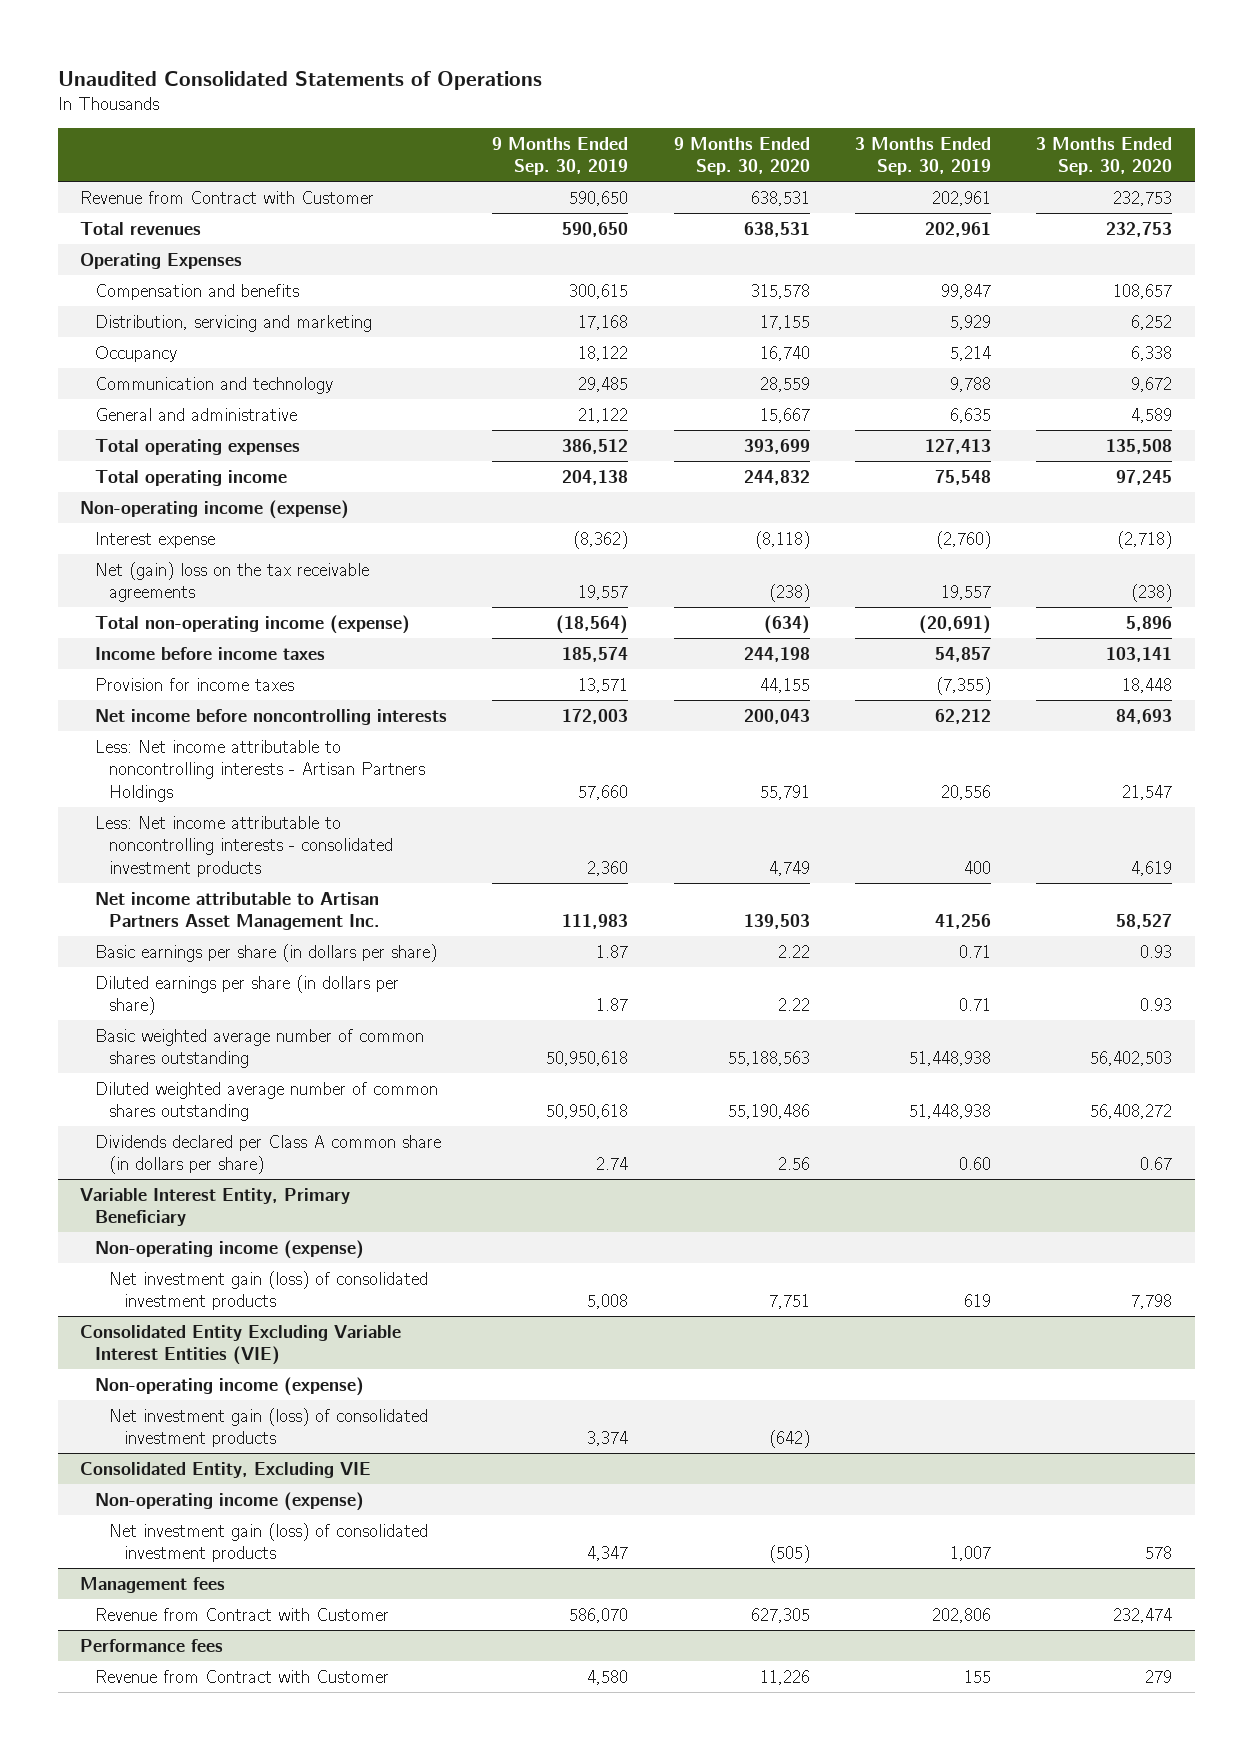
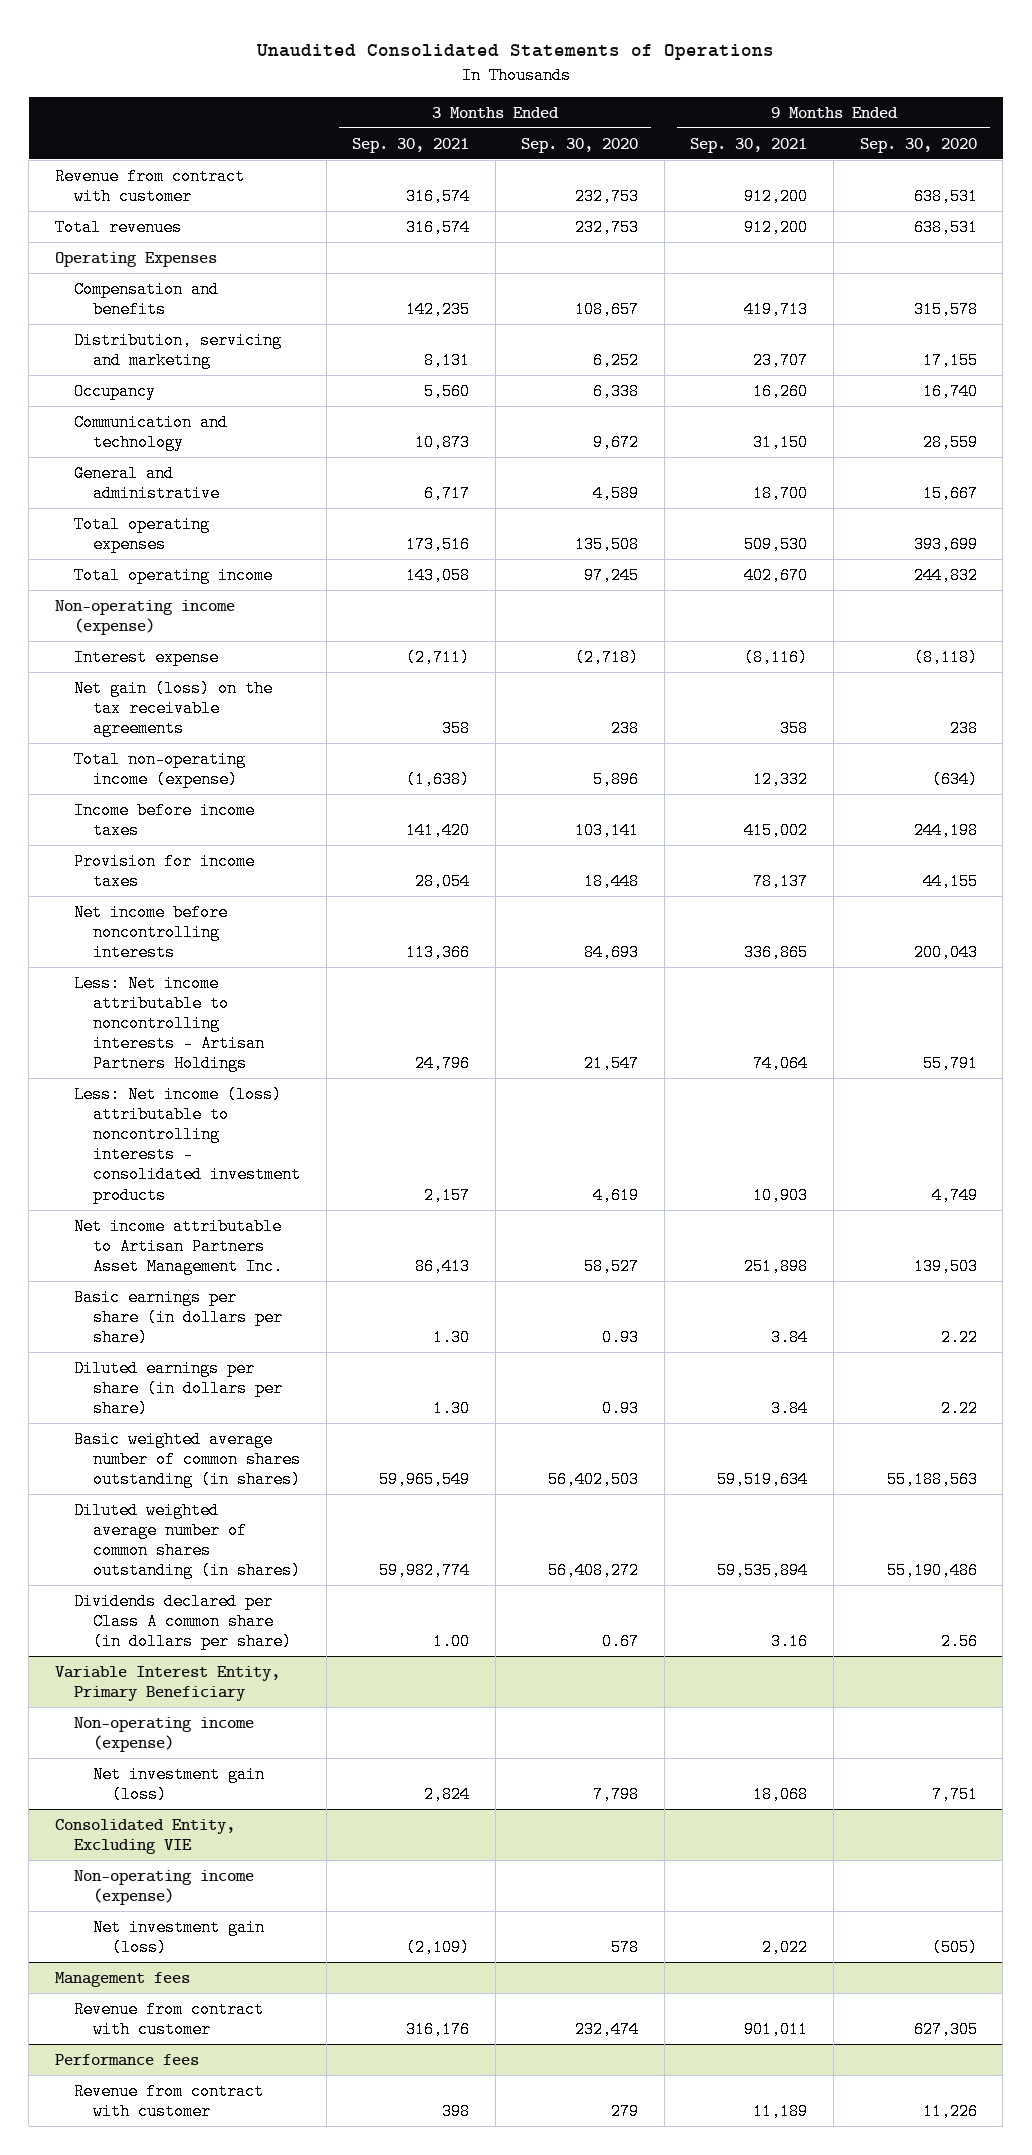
- | 9 Months Ended Sep. 30, 2019 | 9 Months Ended Sep. 30, 2020 | 3 Months Ended Sep. 30, 2019 | 3 Months Ended Sep. 30, 2020
+ | 3 Months Ended Sep. 30, 2021 | 3 Months Ended Sep. 30, 2020 | 9 Months Ended Sep. 30, 2021 | 9 Months Ended Sep. 30, 2020
- Revenue from Contract with Customer | 590,650 | 638,531 | 202,961 | 232,753
+ Revenue from contract with customer | 316,574 | 232,753 | 912,200 | 638,531
- Net (gain) loss on the tax receivable agreements | 19,557 | (238) | 19,557 | (238)
+ Net gain (loss) on the tax receivable agreements | 358 | 238 | 358 | 238
- Less: Net income attributable to noncontrolling interests - consolidated investment products | 2,360 | 4,749 | 400 | 4,619
+ Less: Net income (loss) attributable to noncontrolling interests - consolidated investment products | 2,157 | 4,619 | 10,903 | 4,749
- Basic weighted average number of common shares outstanding | 50,950,618 | 55,188,563 | 51,448,938 | 56,402,503
- Diluted weighted average number of common shares outstanding | 50,950,618 | 55,190,486 | 51,448,938 | 56,408,272
+ Basic weighted average number of common shares outstanding (in shares) | 59,965,549 | 56,402,503 | 59,519,634 | 55,188,563
+ Diluted weighted average number of common shares outstanding (in shares) | 59,982,774 | 56,408,272 | 59,535,894 | 55,190,486
@ Variable Interest Entity, Primary Beneficiary
- Net investment gain (loss) of consolidated investment products | 5,008 | 7,751 | 619 | 7,798
- Consolidated Entity Excluding Variable Interest Entities (VIE)
- Non-operating income (expense)
- Net investment gain (loss) of consolidated investment products | 3,374 | (642) | |
@ Variable Interest Entity, Primary Beneficiary
+ Net investment gain (loss) | 2,824 | 7,798 | 18,068 | 7,751
@ Consolidated Entity, Excluding VIE
- Net investment gain (loss) of consolidated investment products | 4,347 | (505) | 1,007 | 578
+ Net investment gain (loss) | (2,109) | 578 | 2,022 | (505)
@ Management fees
- Revenue from Contract with Customer | 586,070 | 627,305 | 202,806 | 232,474
+ Revenue from contract with customer | 316,176 | 232,474 | 901,011 | 627,305
@ Performance fees
- Revenue from Contract with Customer | 4,580 | 11,226 | 155 | 279
+ Revenue from contract with customer | 398 | 279 | 11,189 | 11,226

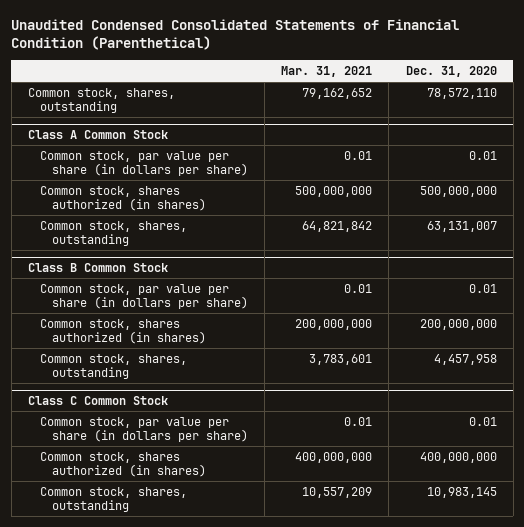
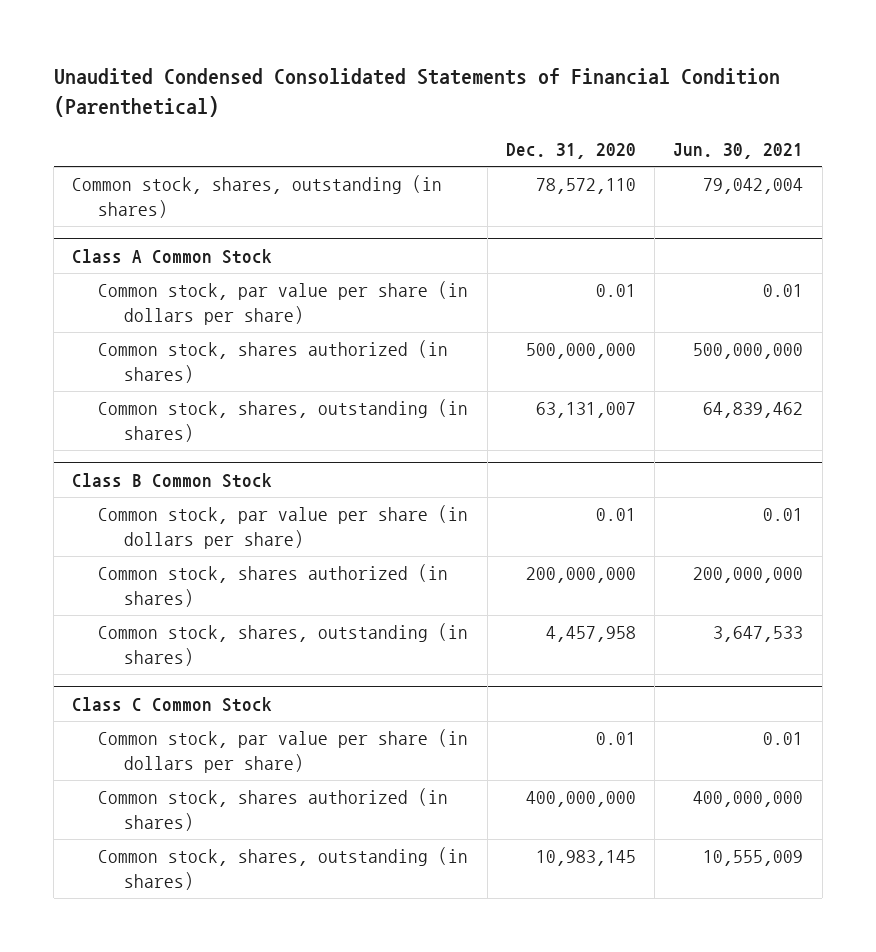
- | Mar. 31, 2021 | Dec. 31, 2020
+ | Dec. 31, 2020 | Jun. 30, 2021
- Common stock, shares, outstanding | 79,162,652 | 78,572,110
+ Common stock, shares, outstanding (in shares) | 78,572,110 | 79,042,004
@ Class A Common Stock
- Common stock, shares, outstanding | 64,821,842 | 63,131,007
+ Common stock, shares, outstanding (in shares) | 63,131,007 | 64,839,462
@ Class B Common Stock
- Common stock, shares, outstanding | 3,783,601 | 4,457,958
+ Common stock, shares, outstanding (in shares) | 4,457,958 | 3,647,533
@ Class C Common Stock
- Common stock, shares, outstanding | 10,557,209 | 10,983,145
+ Common stock, shares, outstanding (in shares) | 10,983,145 | 10,555,009

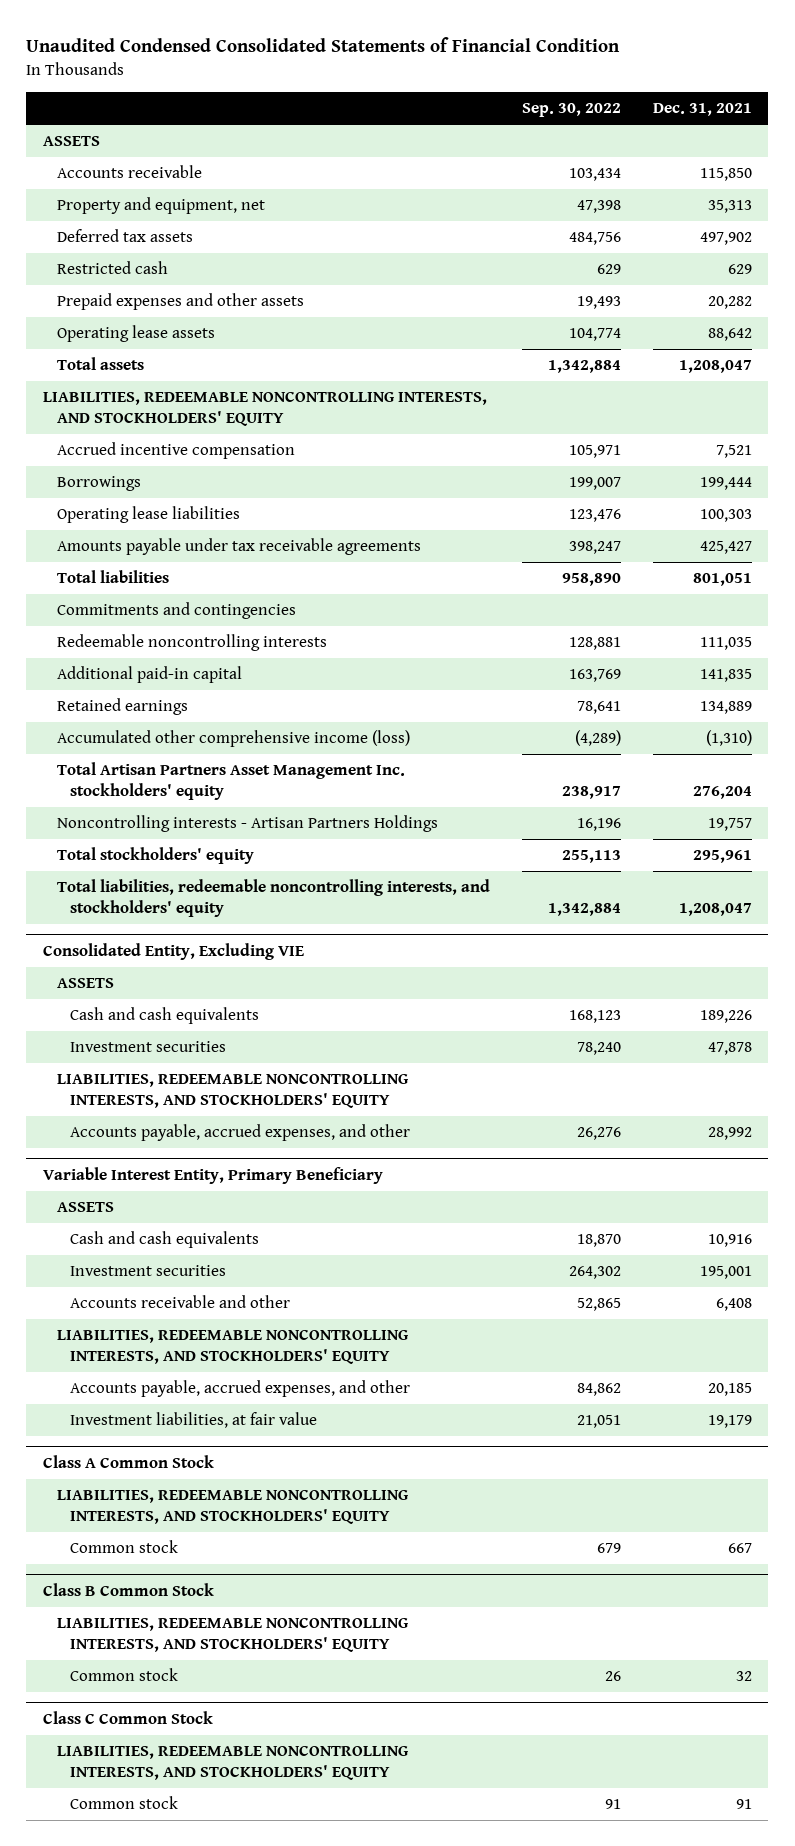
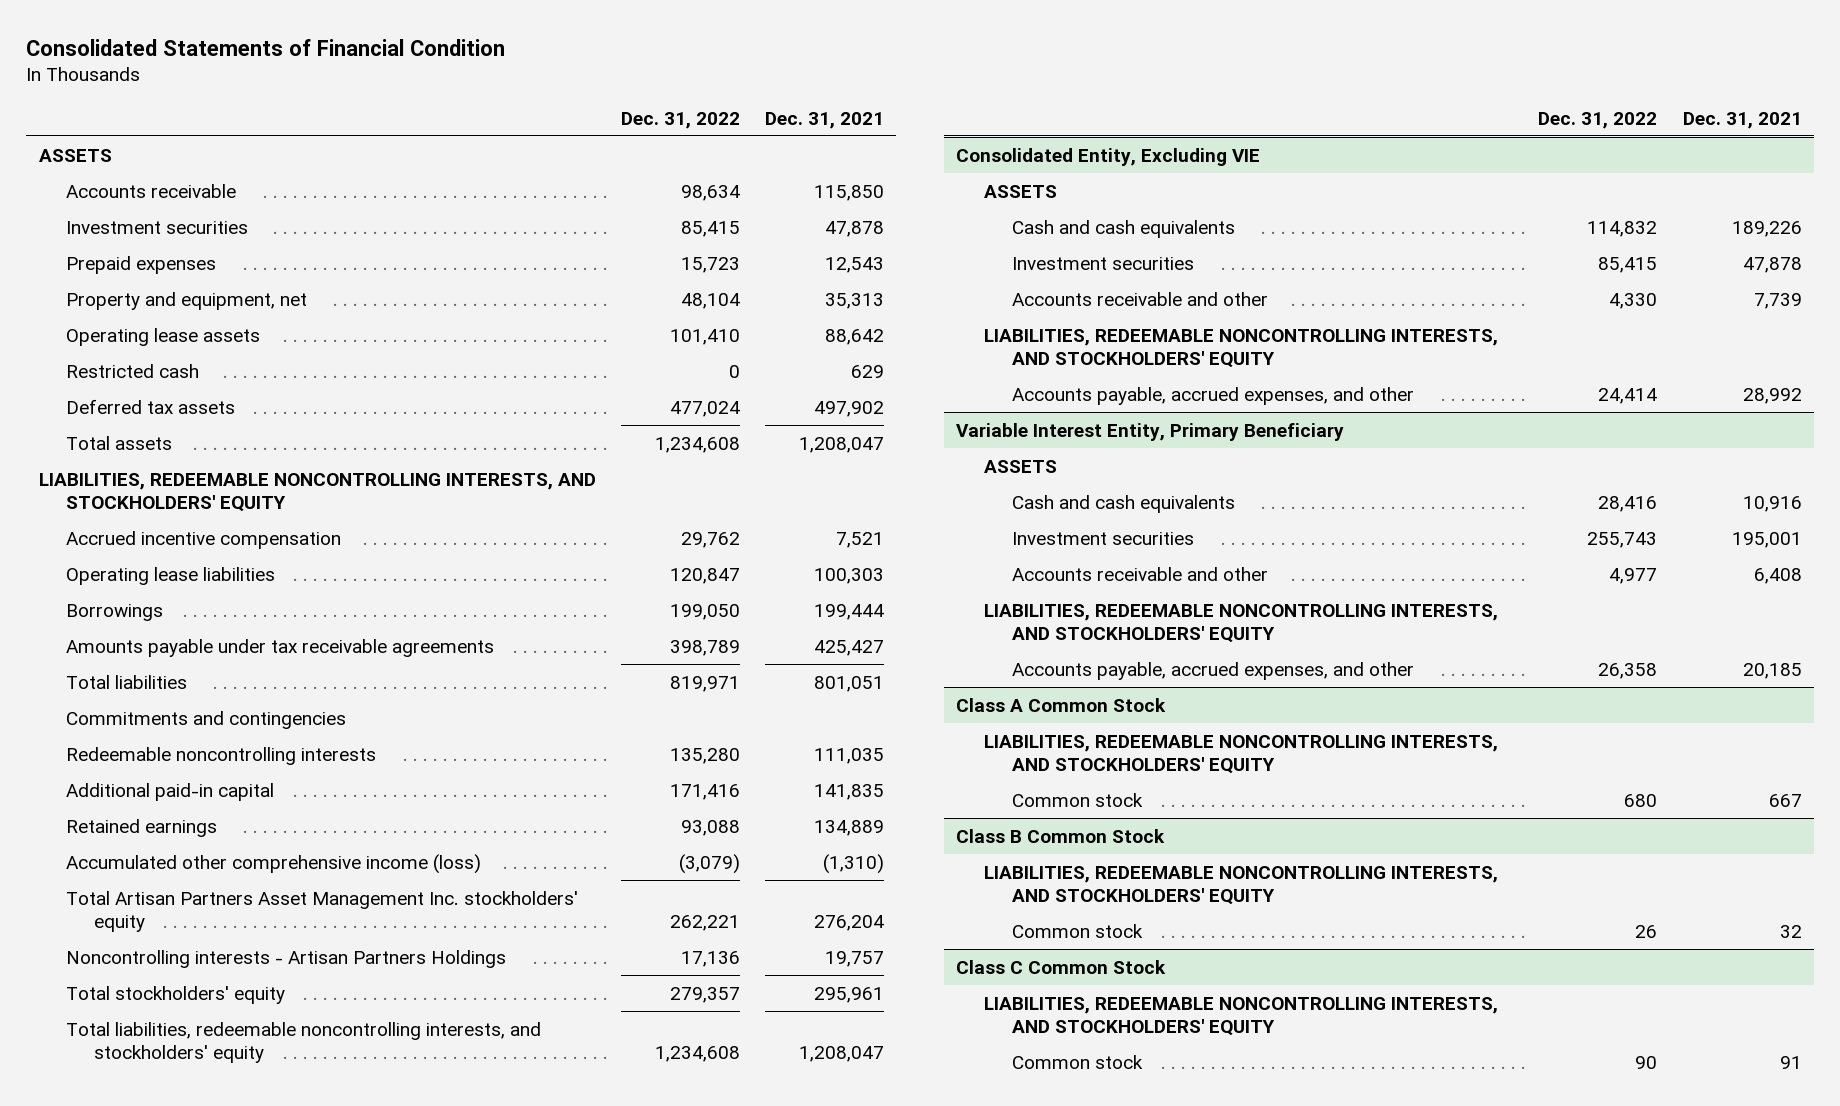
- Unaudited Condensed Consolidated Statements of Financial Condition
+ Consolidated Statements of Financial Condition
- | Sep. 30, 2022 | Dec. 31, 2021
+ | Dec. 31, 2022 | Dec. 31, 2021
+ Investment securities | 85,415 | 47,878
+ Prepaid expenses | 15,723 | 12,543
- Prepaid expenses and other assets | 19,493 | 20,282
moved down: Restricted cash | 0 | 629
moved down: Deferred tax assets | 477,024 | 497,902
moved down: Borrowings | 199,050 | 199,444
@ Consolidated Entity, Excluding VIE
+ Accounts receivable and other | 4,330 | 7,739
@ Variable Interest Entity, Primary Beneficiary
- Investment liabilities, at fair value | 21,051 | 19,179

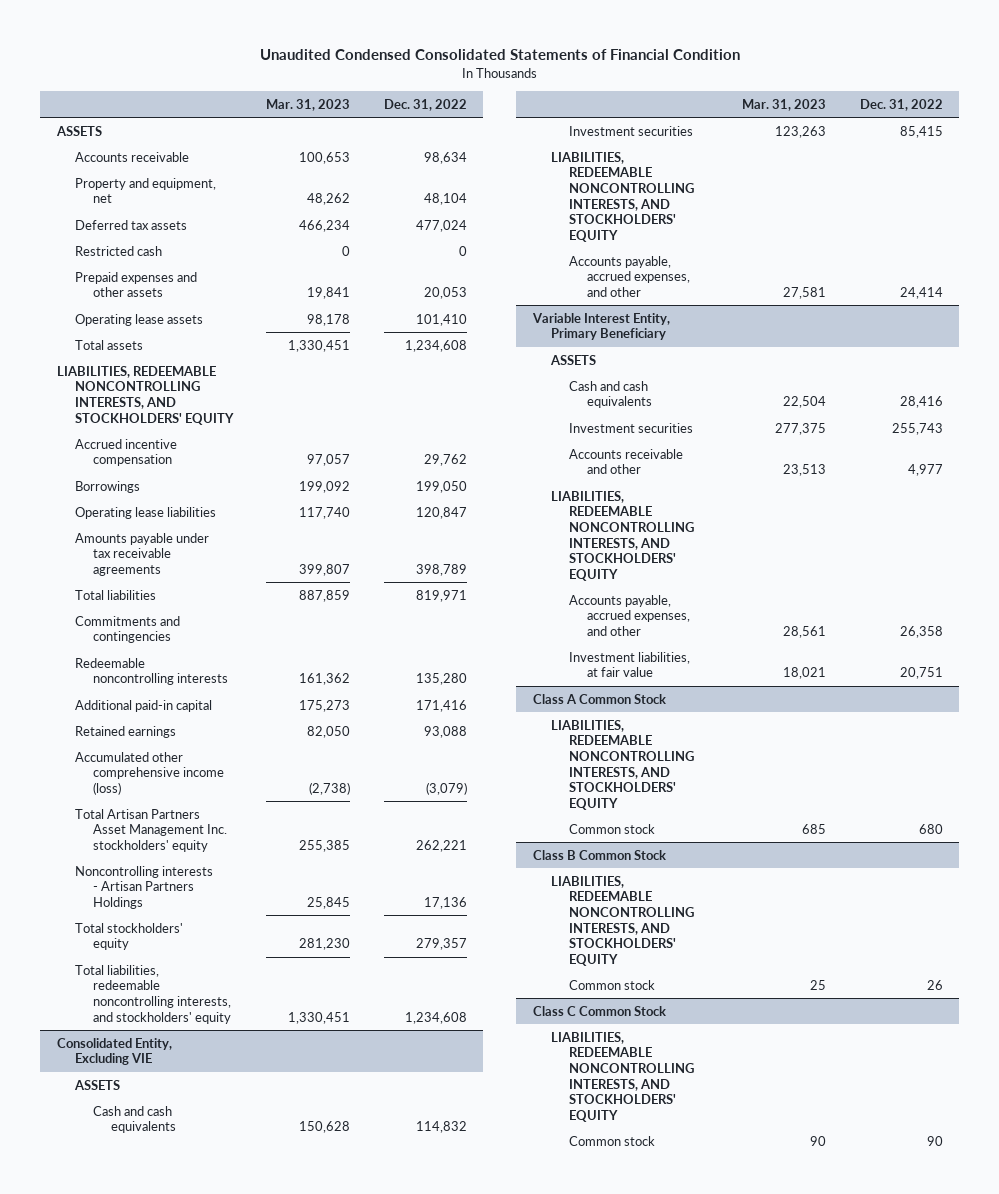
- Consolidated Statements of Financial Condition
+ Unaudited Condensed Consolidated Statements of Financial Condition
- | Dec. 31, 2022 | Dec. 31, 2021
+ | Mar. 31, 2023 | Dec. 31, 2022
- Investment securities | 85,415 | 47,878
- Prepaid expenses | 15,723 | 12,543
moved down: Restricted cash | 0 | 0
+ Prepaid expenses and other assets | 19,841 | 20,053
moved down: Operating lease assets | 98,178 | 101,410
moved down: Operating lease liabilities | 117,740 | 120,847
@ Consolidated Entity, Excluding VIE
- Accounts receivable and other | 4,330 | 7,739
@ Variable Interest Entity, Primary Beneficiary
+ Investment liabilities, at fair value | 18,021 | 20,751

